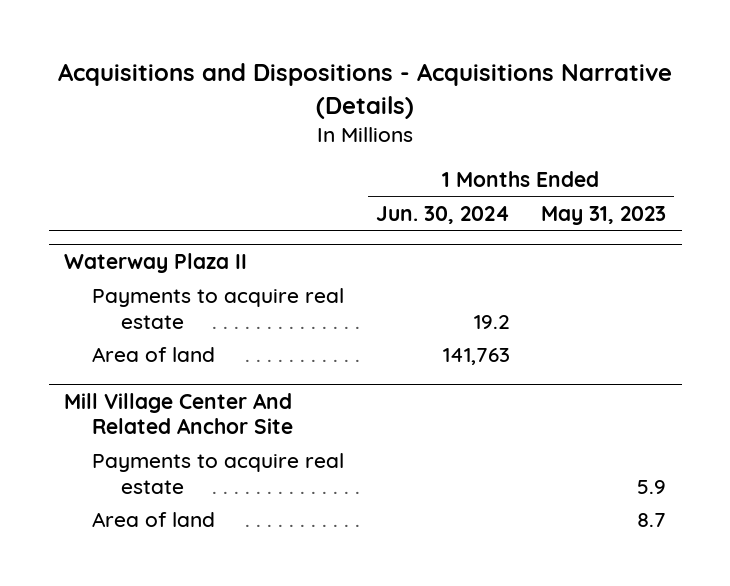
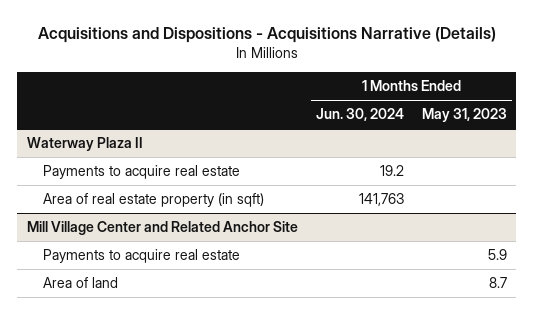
@ Waterway Plaza II
- Area of land | 141,763 |
- Mill Village Center And Related Anchor Site
@ Waterway Plaza II
+ Area of real estate property (in sqft) | 141,763 |
+ Mill Village Center and Related Anchor Site

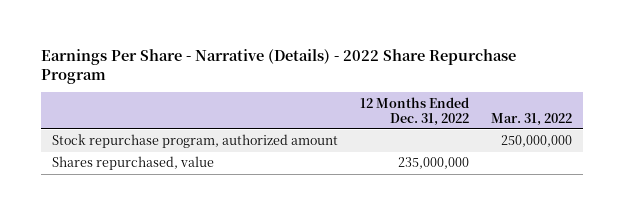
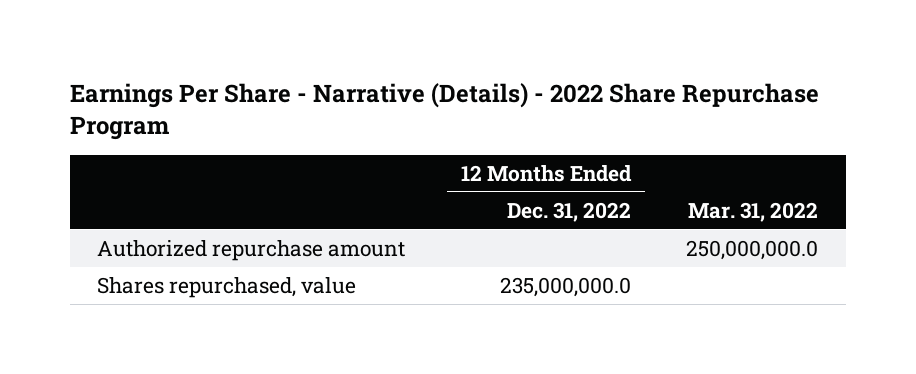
- Stock repurchase program, authorized amount | | 250,000,000
- Shares repurchased, value | 235,000,000 |
+ Authorized repurchase amount | | 250,000,000.0
+ Shares repurchased, value | 235,000,000.0 |

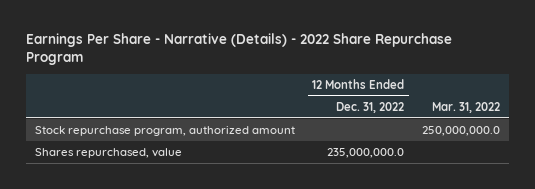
- Authorized repurchase amount | | 250,000,000.0
+ Stock repurchase program, authorized amount | | 250,000,000.0

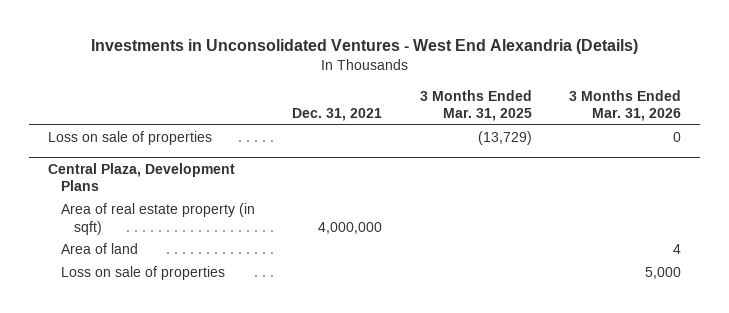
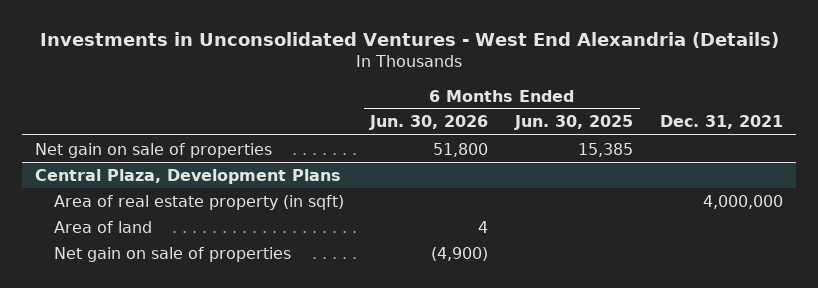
- | Dec. 31, 2021 | 3 Months Ended Mar. 31, 2025 | 3 Months Ended Mar. 31, 2026
+ | 6 Months Ended Jun. 30, 2026 | 6 Months Ended Jun. 30, 2025 | Dec. 31, 2021
- Loss on sale of properties | | (13,729) | 0
+ Net gain on sale of properties | 51,800 | 15,385 |
@ Central Plaza, Development Plans
- Loss on sale of properties | | | 5,000
+ Net gain on sale of properties | (4,900) | |

